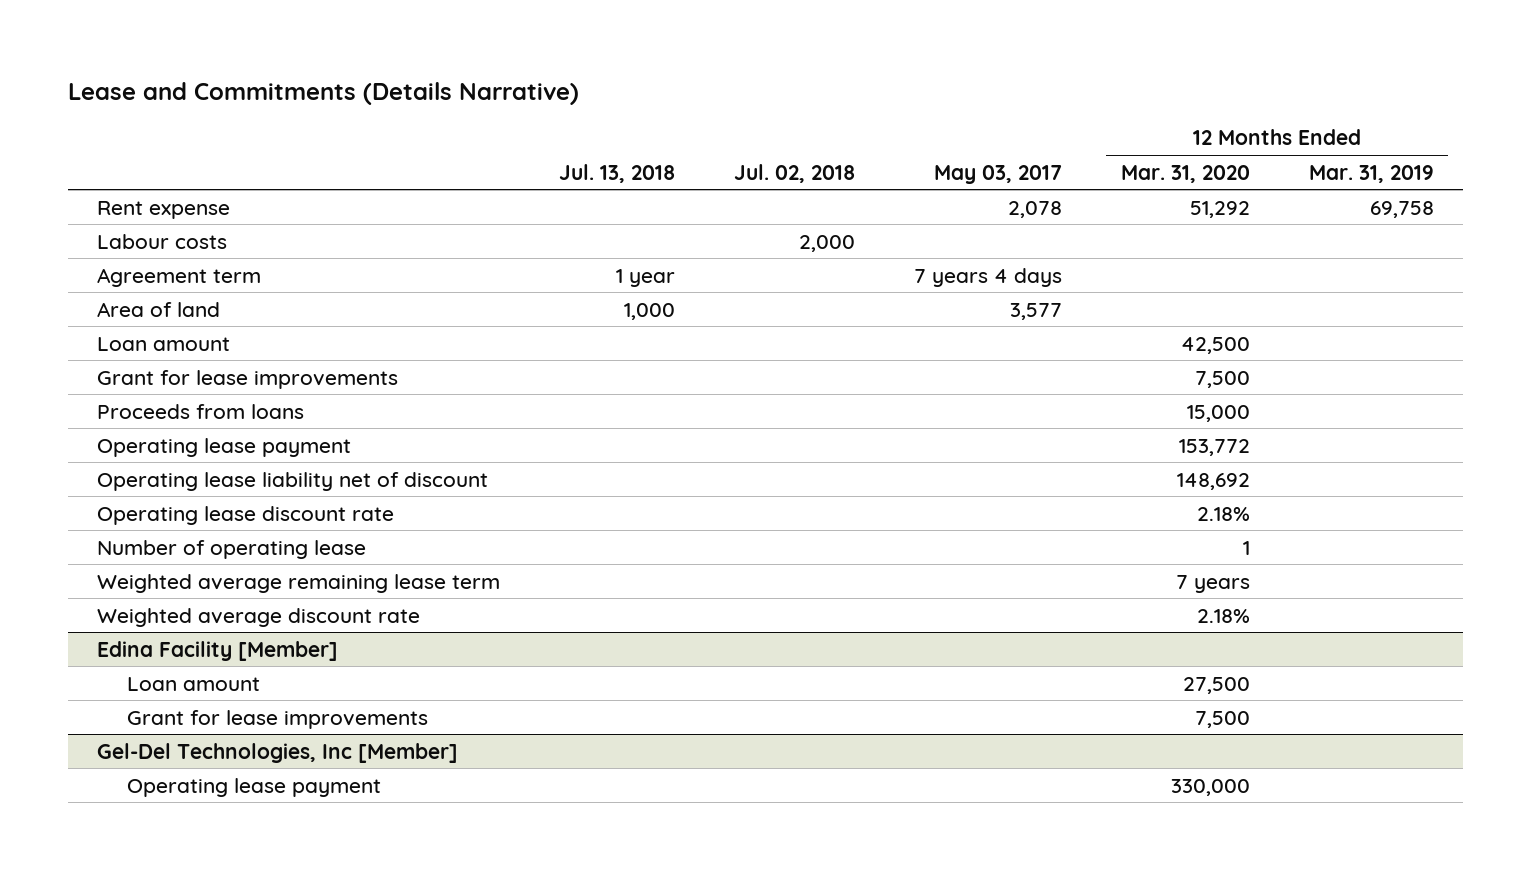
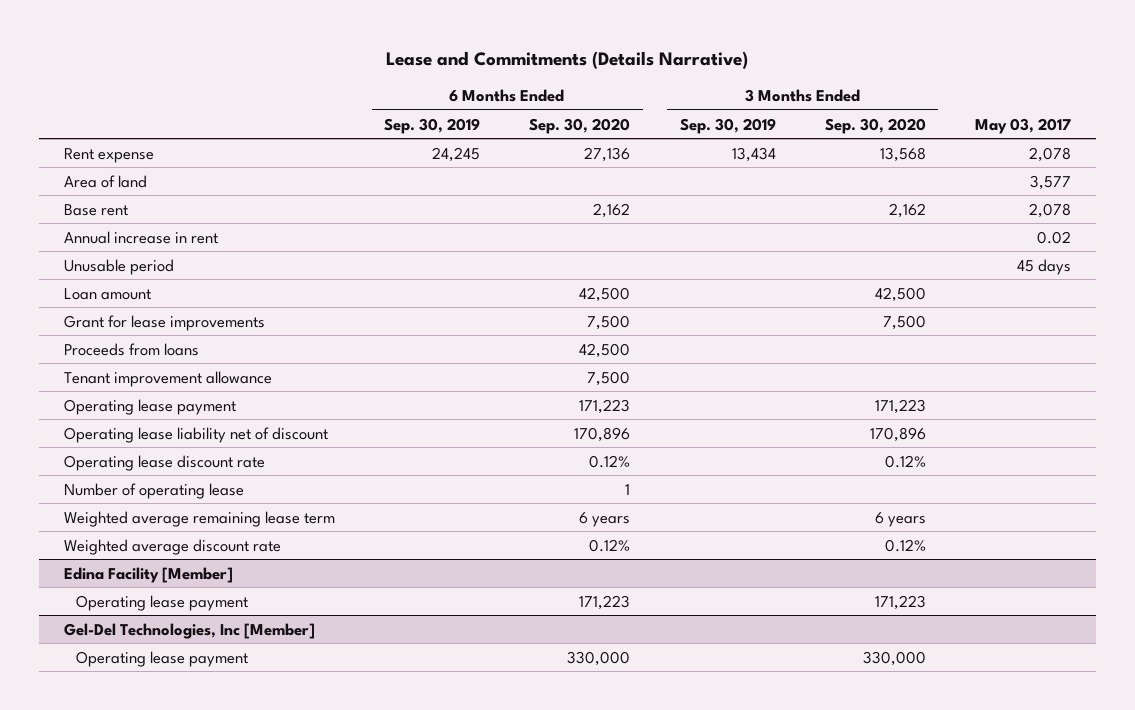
- | Jul. 13, 2018 | Jul. 02, 2018 | May 03, 2017 | 12 Months Ended Mar. 31, 2020 | 12 Months Ended Mar. 31, 2019
+ | 6 Months Ended Sep. 30, 2019 | 6 Months Ended Sep. 30, 2020 | 3 Months Ended Sep. 30, 2019 | 3 Months Ended Sep. 30, 2020 | May 03, 2017
- Labour costs | | 2,000 | | |
- Agreement term | 1 year | | 7 years 4 days | |
+ Base rent | | 2,162 | | 2,162 | 2,078
+ Annual increase in rent | | | | | 0.02
+ Unusable period | | | | | 45 days
+ Tenant improvement allowance | | 7,500 | | |
@ Edina Facility [Member]
- Loan amount | | | | 27,500 |
- Grant for lease improvements | | | | 7,500 |
+ Operating lease payment | | 171,223 | | 171,223 |

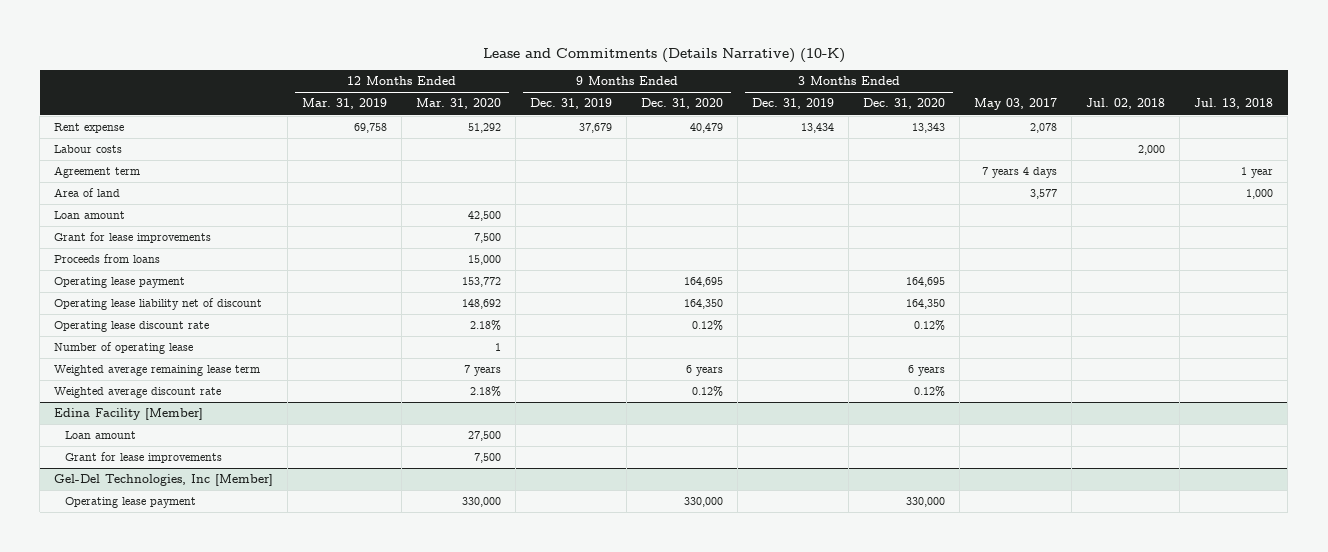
- Lease and Commitments (Details Narrative)
+ Lease and Commitments (Details Narrative) (10-K)
- | 6 Months Ended Sep. 30, 2019 | 6 Months Ended Sep. 30, 2020 | 3 Months Ended Sep. 30, 2019 | 3 Months Ended Sep. 30, 2020 | May 03, 2017
+ | 12 Months Ended Mar. 31, 2019 | 12 Months Ended Mar. 31, 2020 | 9 Months Ended Dec. 31, 2019 | 9 Months Ended Dec. 31, 2020 | 3 Months Ended Dec. 31, 2019 | 3 Months Ended Dec. 31, 2020 | May 03, 2017 | Jul. 02, 2018 | Jul. 13, 2018
+ Labour costs | | | | | | | | 2,000 |
+ Agreement term | | | | | | | 7 years 4 days | | 1 year
- Base rent | | 2,162 | | 2,162 | 2,078
- Annual increase in rent | | | | | 0.02
- Unusable period | | | | | 45 days
- Tenant improvement allowance | | 7,500 | | |
@ Edina Facility [Member]
- Operating lease payment | | 171,223 | | 171,223 |
+ Loan amount | | 27,500 | | | | | | |
+ Grant for lease improvements | | 7,500 | | | | | | |

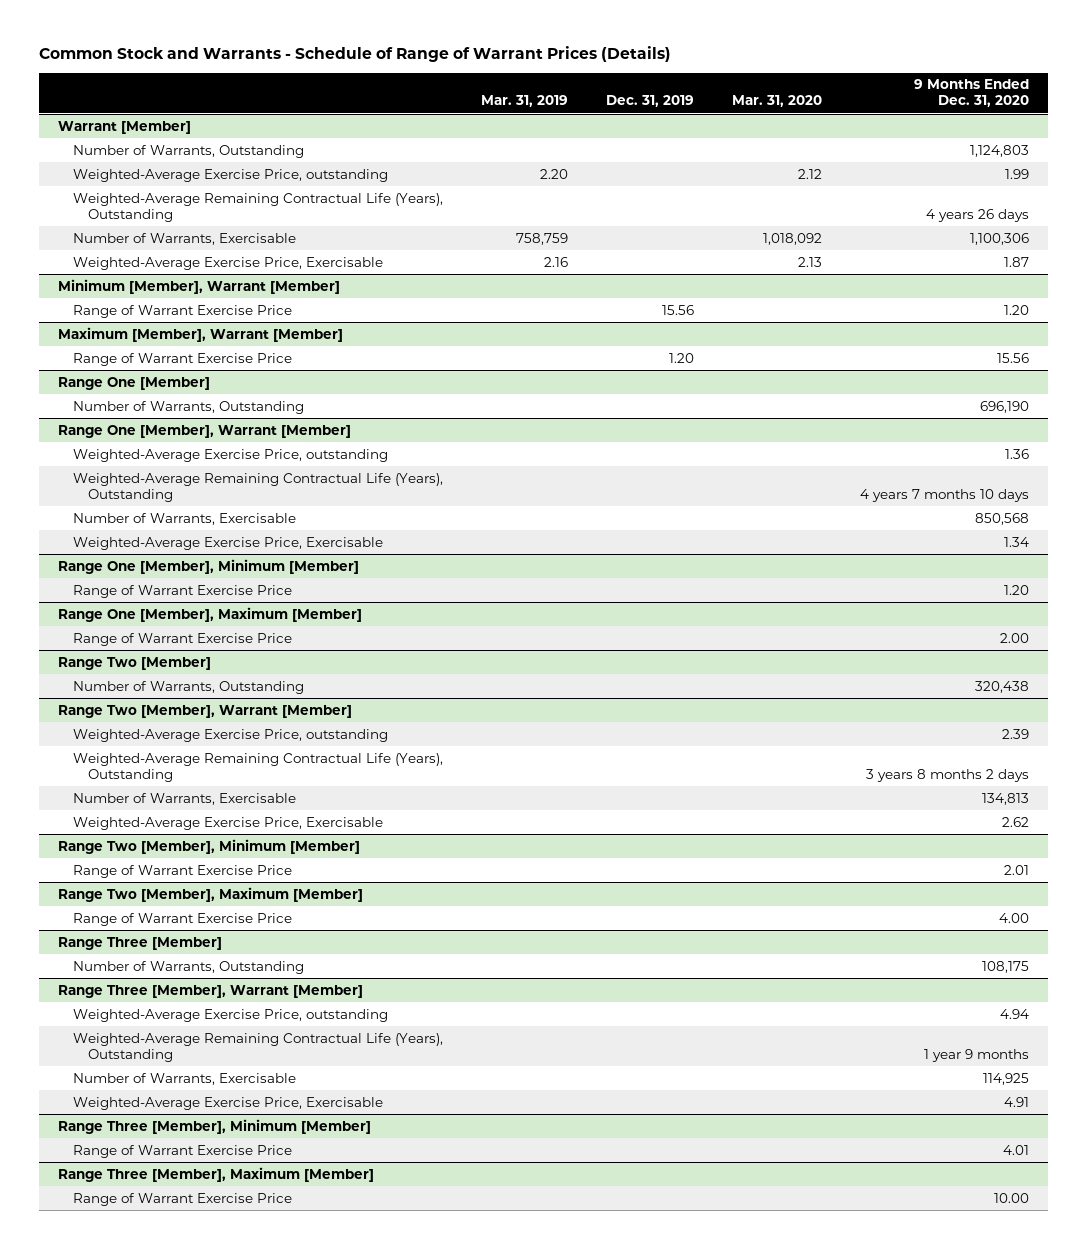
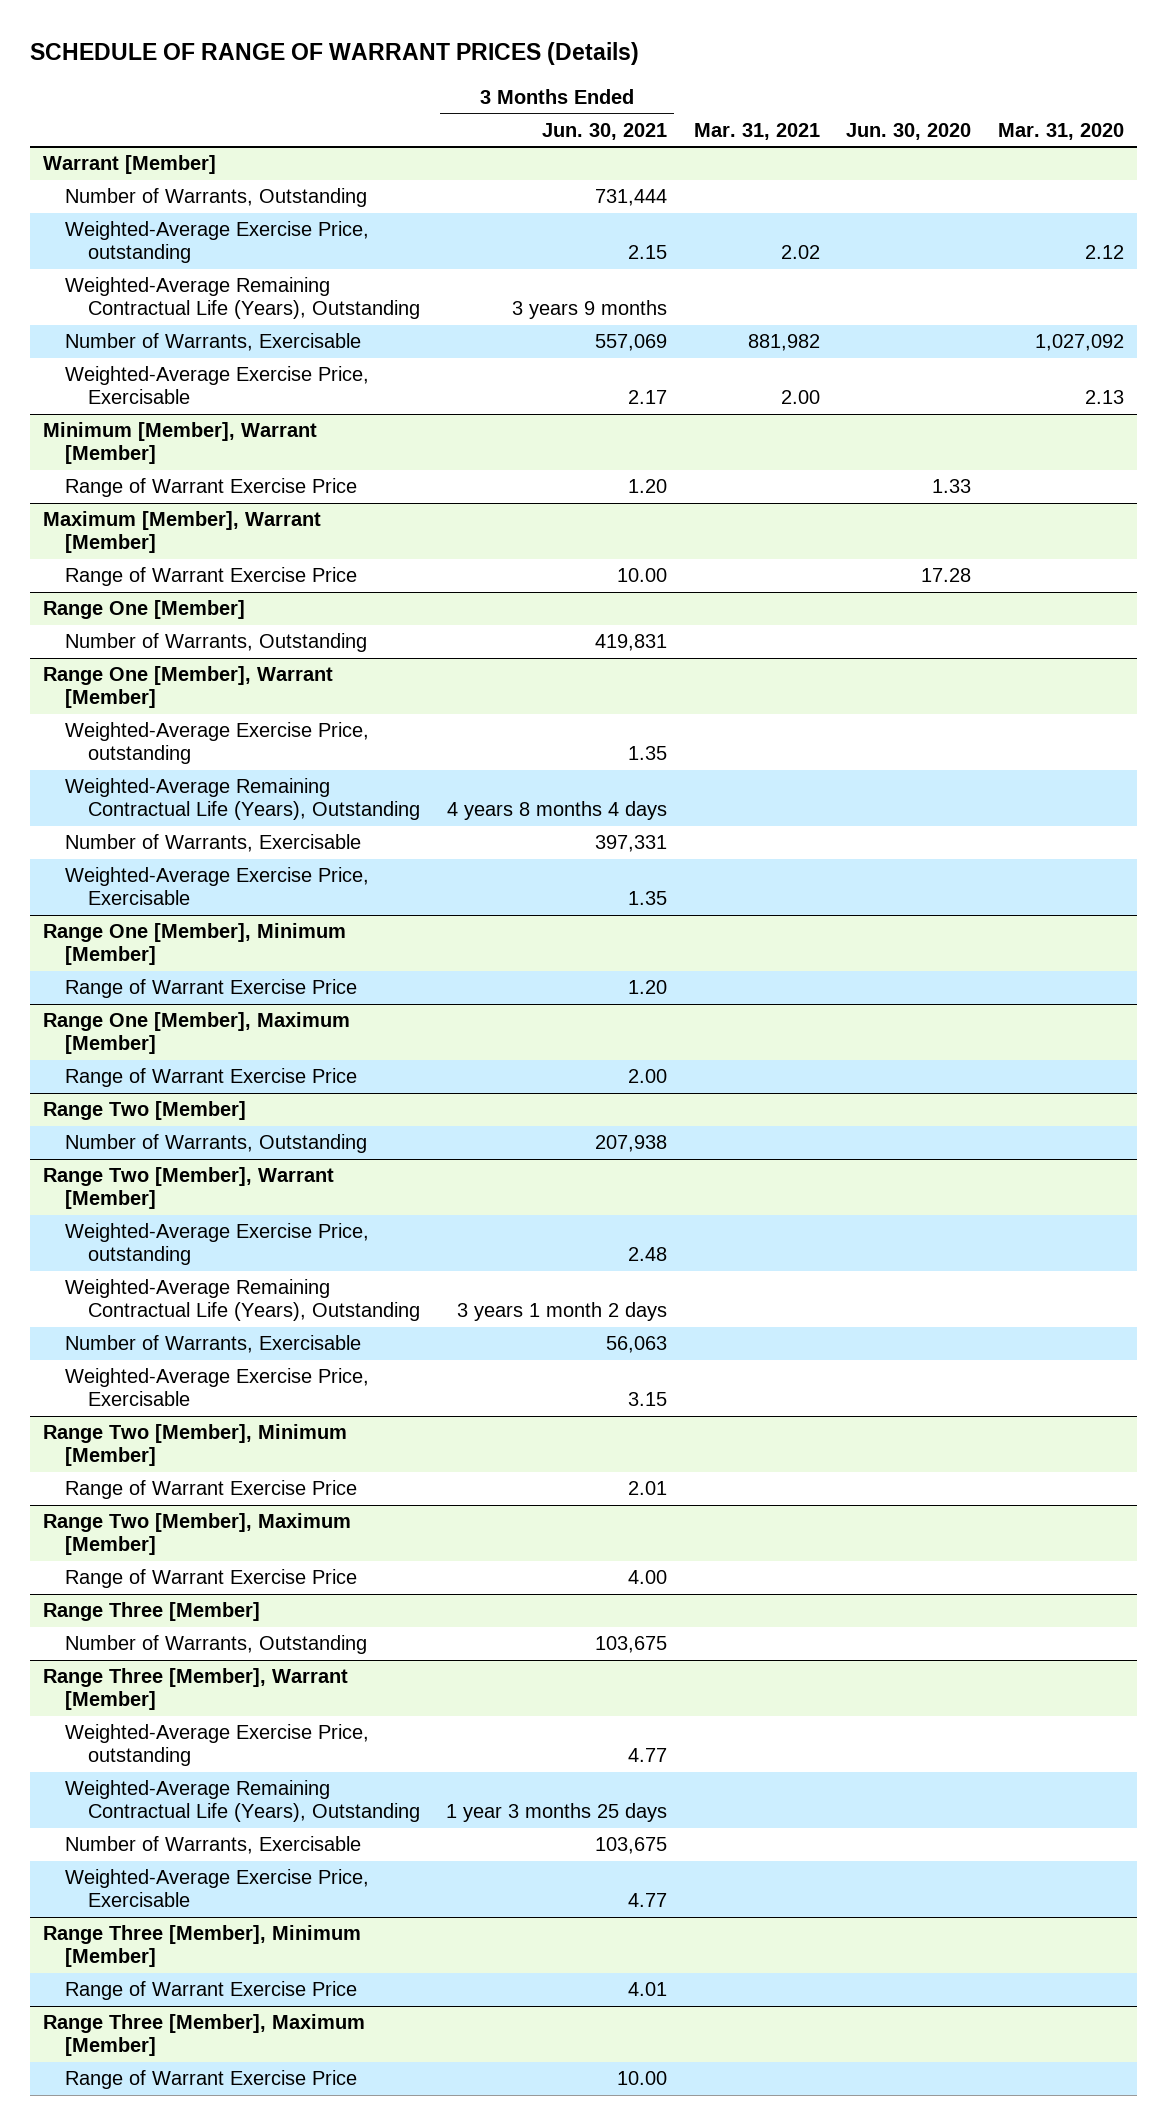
- Common Stock and Warrants - Schedule of Range of Warrant Prices (Details)
+ SCHEDULE OF RANGE OF WARRANT PRICES (Details)
- | Mar. 31, 2019 | Dec. 31, 2019 | Mar. 31, 2020 | 9 Months Ended Dec. 31, 2020
+ | 3 Months Ended Jun. 30, 2021 | Mar. 31, 2021 | Jun. 30, 2020 | Mar. 31, 2020
@ Warrant [Member]
- Number of Warrants, Exercisable | 758,759 | | 1,018,092 | 1,100,306
+ Number of Warrants, Exercisable | 557,069 | 881,982 | | 1,027,092

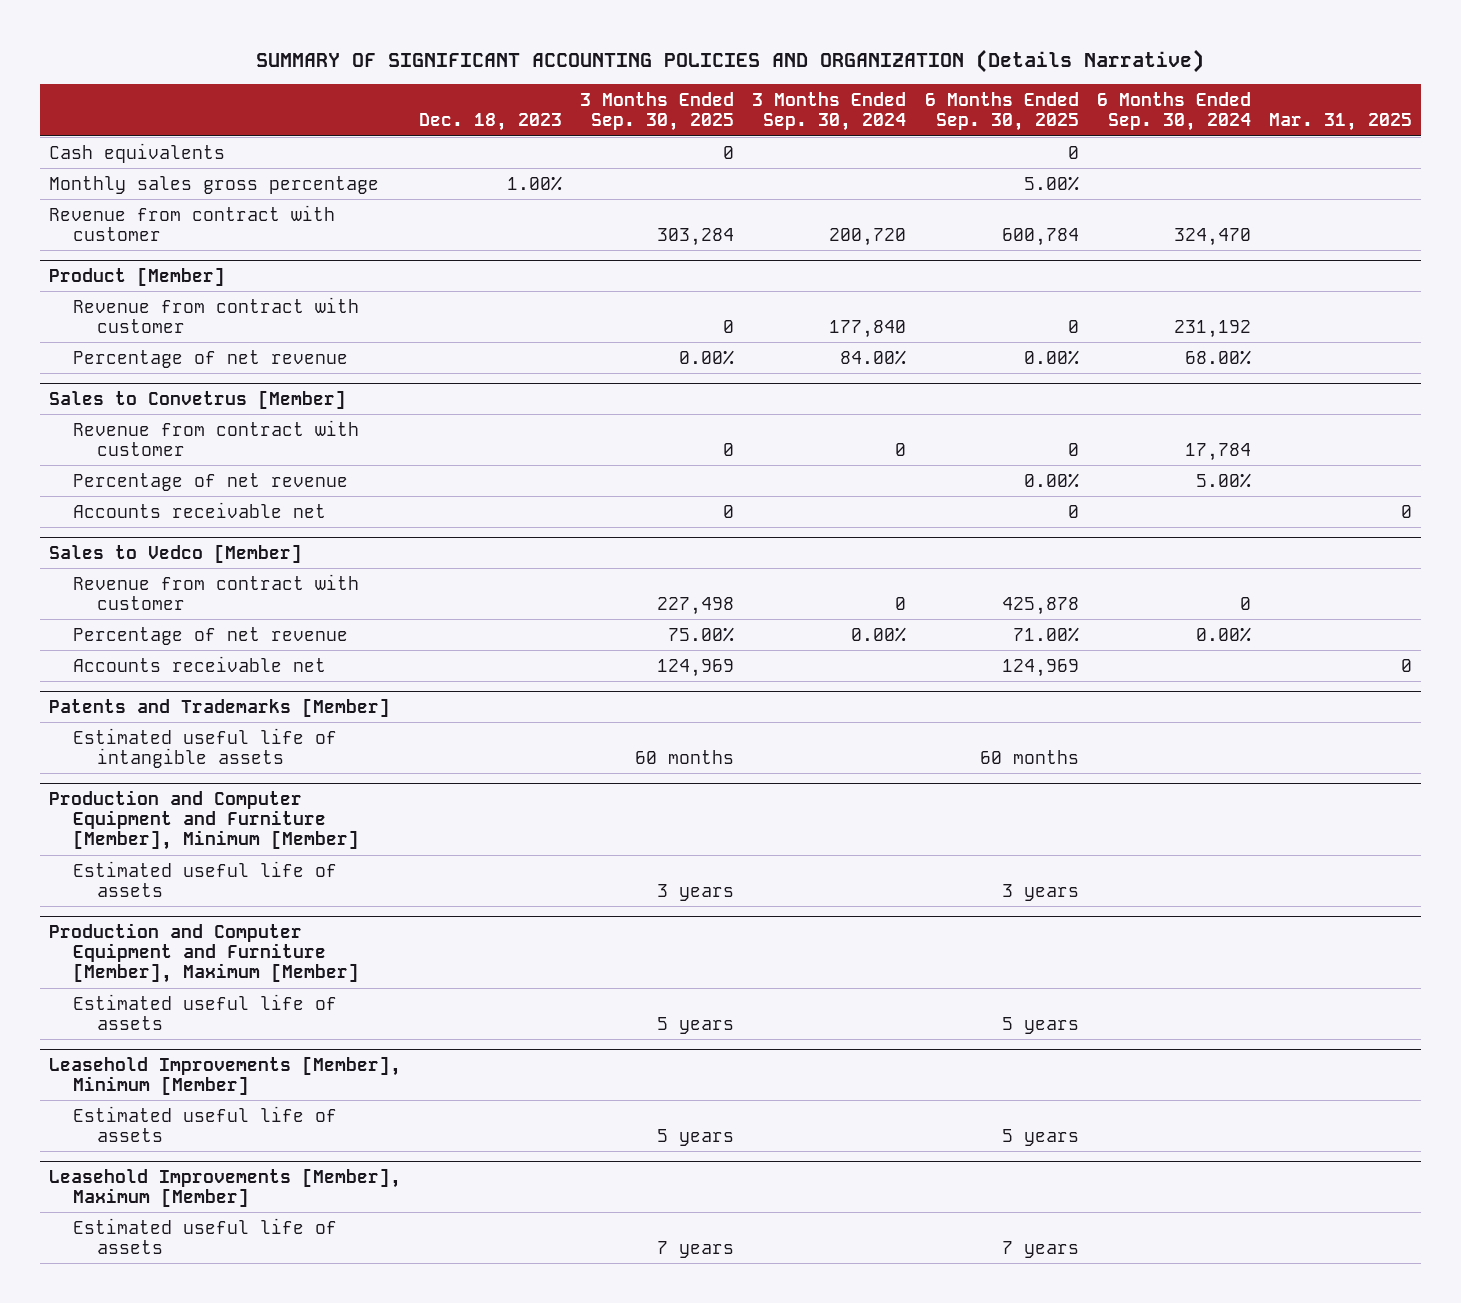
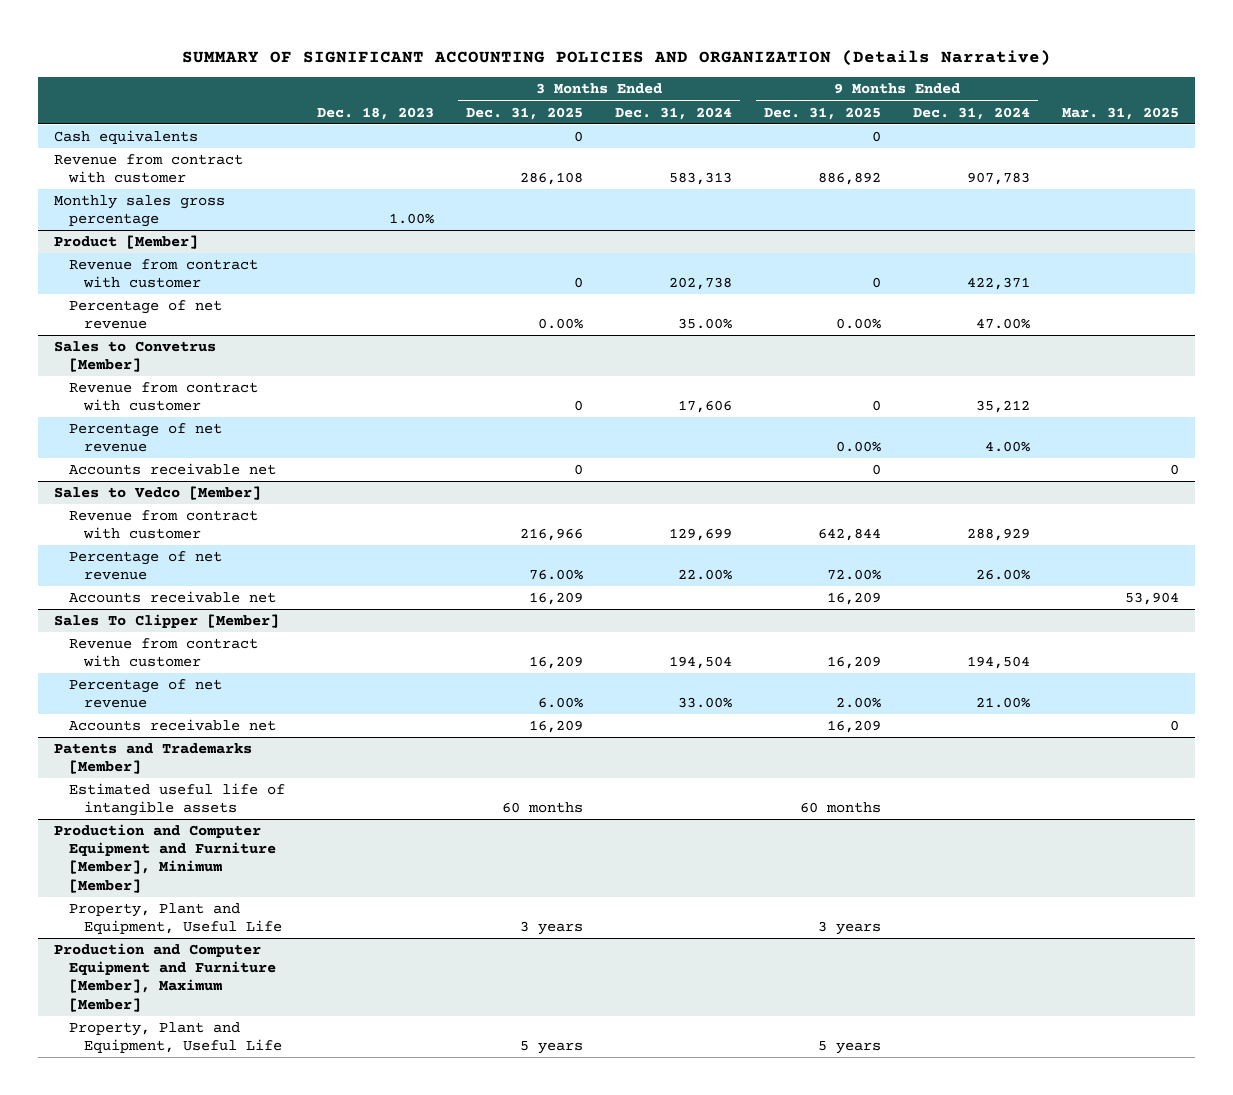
- | Dec. 18, 2023 | 3 Months Ended Sep. 30, 2025 | 3 Months Ended Sep. 30, 2024 | 6 Months Ended Sep. 30, 2025 | 6 Months Ended Sep. 30, 2024 | Mar. 31, 2025
+ | Dec. 18, 2023 | 3 Months Ended Dec. 31, 2025 | 3 Months Ended Dec. 31, 2024 | 9 Months Ended Dec. 31, 2025 | 9 Months Ended Dec. 31, 2024 | Mar. 31, 2025
moved down: Monthly sales gross percentage | 1.00% | | | | |
@ Sales to Vedco [Member]
- Accounts receivable net | | 124,969 | | 124,969 | | 0
+ Accounts receivable net | | 16,209 | | 16,209 | | 53,904
+ Sales To Clipper [Member]
+ Revenue from contract with customer | | 16,209 | 194,504 | 16,209 | 194,504 |
+ Percentage of net revenue | | 6.00% | 33.00% | 2.00% | 21.00% |
+ Accounts receivable net | | 16,209 | | 16,209 | | 0
@ Production and Computer Equipment and Furniture [Member], Minimum [Member]
- Estimated useful life of assets | | 3 years | | 3 years | |
+ Property, Plant and Equipment, Useful Life | | 3 years | | 3 years | |
@ Production and Computer Equipment and Furniture [Member], Maximum [Member]
- Estimated useful life of assets | | 5 years | | 5 years | |
- Leasehold Improvements [Member], Minimum [Member]
- Estimated useful life of assets | | 5 years | | 5 years | |
- Leasehold Improvements [Member], Maximum [Member]
- Estimated useful life of assets | | 7 years | | 7 years | |
@ Production and Computer Equipment and Furniture [Member], Maximum [Member]
+ Property, Plant and Equipment, Useful Life | | 5 years | | 5 years | |

